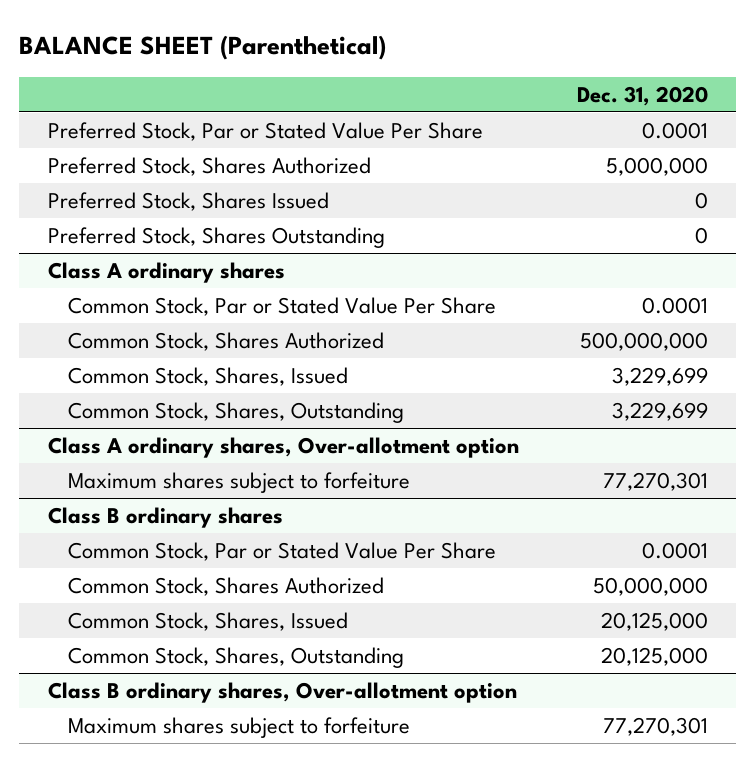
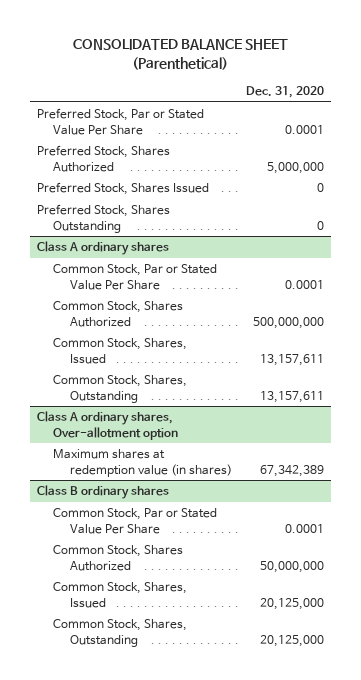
- BALANCE SHEET (Parenthetical)
+ CONSOLIDATED BALANCE SHEET (Parenthetical)
@ Class A ordinary shares
- Common Stock, Shares, Issued | 3,229,699
- Common Stock, Shares, Outstanding | 3,229,699
+ Common Stock, Shares, Issued | 13,157,611
+ Common Stock, Shares, Outstanding | 13,157,611
@ Class A ordinary shares, Over-allotment option
- Maximum shares subject to forfeiture | 77,270,301
+ Maximum shares at redemption value (in shares) | 67,342,389
- Class B ordinary shares, Over-allotment option
- Maximum shares subject to forfeiture | 77,270,301

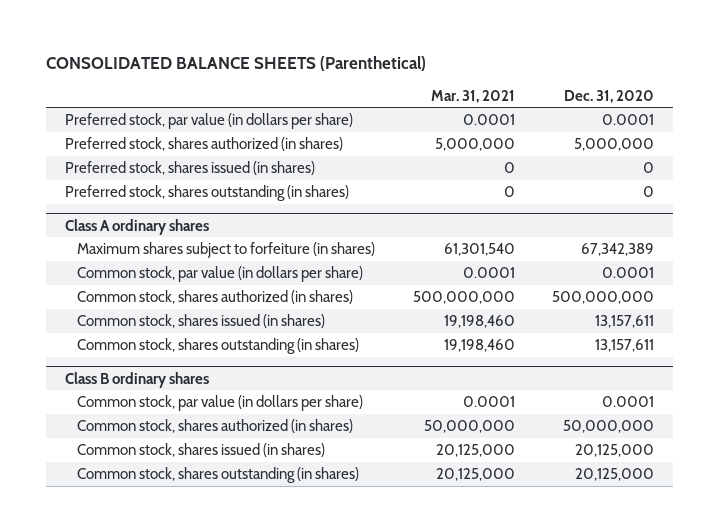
- CONSOLIDATED BALANCE SHEET (Parenthetical)
+ CONSOLIDATED BALANCE SHEETS (Parenthetical)
- | Dec. 31, 2020
+ | Mar. 31, 2021 | Dec. 31, 2020
- Preferred Stock, Par or Stated Value Per Share | 0.0001
- Preferred Stock, Shares Authorized | 5,000,000
- Preferred Stock, Shares Issued | 0
- Preferred Stock, Shares Outstanding | 0
+ Preferred stock, par value (in dollars per share) | 0.0001 | 0.0001
+ Preferred stock, shares authorized (in shares) | 5,000,000 | 5,000,000
+ Preferred stock, shares issued (in shares) | 0 | 0
+ Preferred stock, shares outstanding (in shares) | 0 | 0
@ Class A ordinary shares
- Common Stock, Par or Stated Value Per Share | 0.0001
- Common Stock, Shares Authorized | 500,000,000
- Common Stock, Shares, Issued | 13,157,611
- Common Stock, Shares, Outstanding | 13,157,611
- Class A ordinary shares, Over-allotment option
- Maximum shares at redemption value (in shares) | 67,342,389
@ Class A ordinary shares
+ Maximum shares subject to forfeiture (in shares) | 61,301,540 | 67,342,389
+ Common stock, par value (in dollars per share) | 0.0001 | 0.0001
+ Common stock, shares authorized (in shares) | 500,000,000 | 500,000,000
+ Common stock, shares issued (in shares) | 19,198,460 | 13,157,611
+ Common stock, shares outstanding (in shares) | 19,198,460 | 13,157,611
@ Class B ordinary shares
- Common Stock, Par or Stated Value Per Share | 0.0001
- Common Stock, Shares Authorized | 50,000,000
- Common Stock, Shares, Issued | 20,125,000
- Common Stock, Shares, Outstanding | 20,125,000
+ Common stock, par value (in dollars per share) | 0.0001 | 0.0001
+ Common stock, shares authorized (in shares) | 50,000,000 | 50,000,000
+ Common stock, shares issued (in shares) | 20,125,000 | 20,125,000
+ Common stock, shares outstanding (in shares) | 20,125,000 | 20,125,000

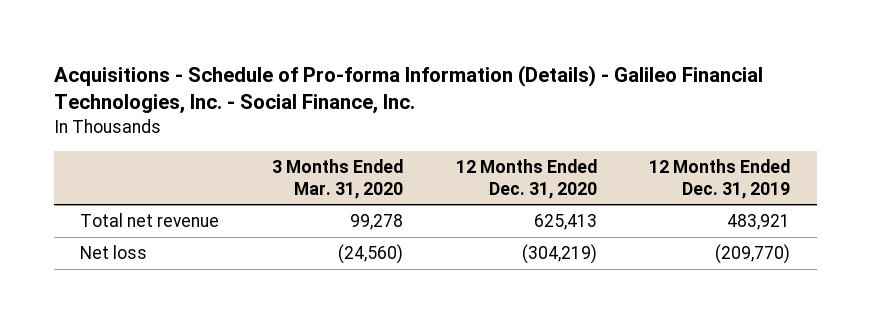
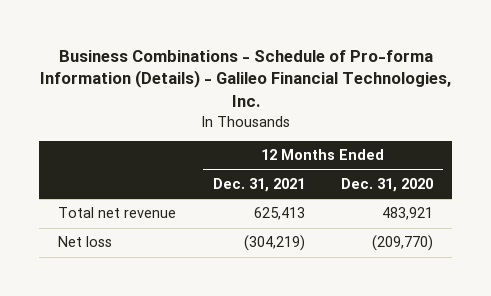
- Acquisitions - Schedule of Pro-forma Information (Details) - Galileo Financial Technologies, Inc. - Social Finance, Inc.
+ Business Combinations - Schedule of Pro-forma Information (Details) - Galileo Financial Technologies, Inc.
- | 3 Months Ended Mar. 31, 2020 | 12 Months Ended Dec. 31, 2020 | 12 Months Ended Dec. 31, 2019
+ | 12 Months Ended Dec. 31, 2021 | 12 Months Ended Dec. 31, 2020
- Total net revenue | 99,278 | 625,413 | 483,921
- Net loss | (24,560) | (304,219) | (209,770)
+ Total net revenue | 625,413 | 483,921
+ Net loss | (304,219) | (209,770)

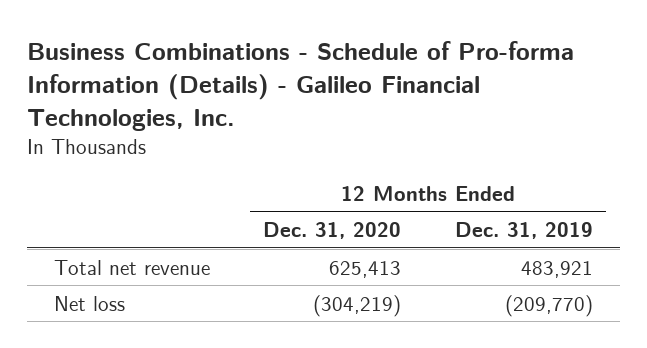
- | 12 Months Ended Dec. 31, 2021 | 12 Months Ended Dec. 31, 2020
+ | 12 Months Ended Dec. 31, 2020 | 12 Months Ended Dec. 31, 2019
- Total net revenue | 625,413 | 483,921
- Net loss | (304,219) | (209,770)
+ Total net revenue | 625,413 | 483,921
+ Net loss | (304,219) | (209,770)

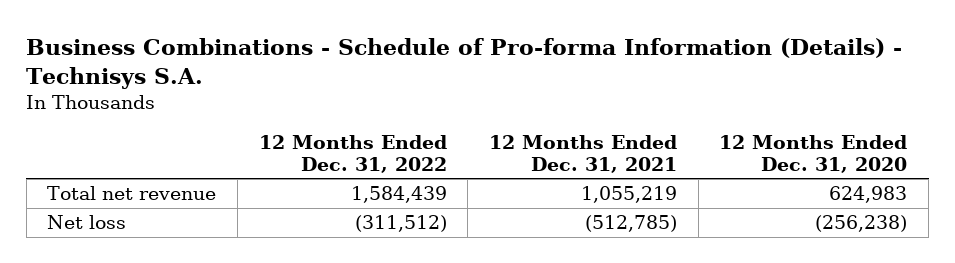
- Business Combinations - Schedule of Pro-forma Information (Details) - Galileo Financial Technologies, Inc.
+ Business Combinations - Schedule of Pro-forma Information (Details) - Technisys S.A.
- | 12 Months Ended Dec. 31, 2020 | 12 Months Ended Dec. 31, 2019
+ | 12 Months Ended Dec. 31, 2022 | 12 Months Ended Dec. 31, 2021 | 12 Months Ended Dec. 31, 2020
- Total net revenue | 625,413 | 483,921
- Net loss | (304,219) | (209,770)
+ Total net revenue | 1,584,439 | 1,055,219 | 624,983
+ Net loss | (311,512) | (512,785) | (256,238)

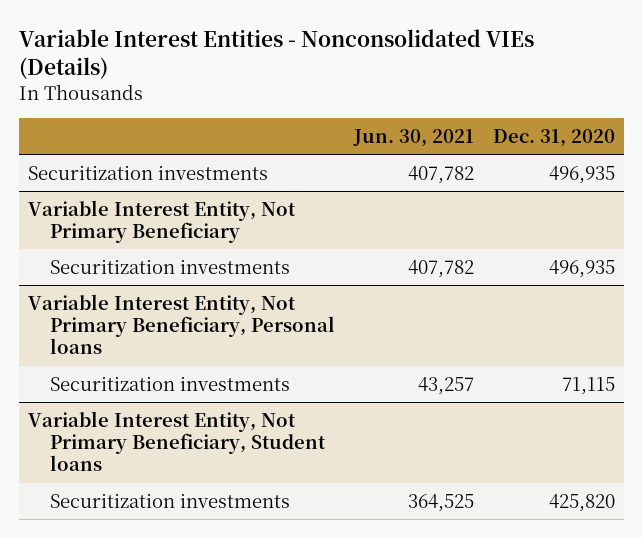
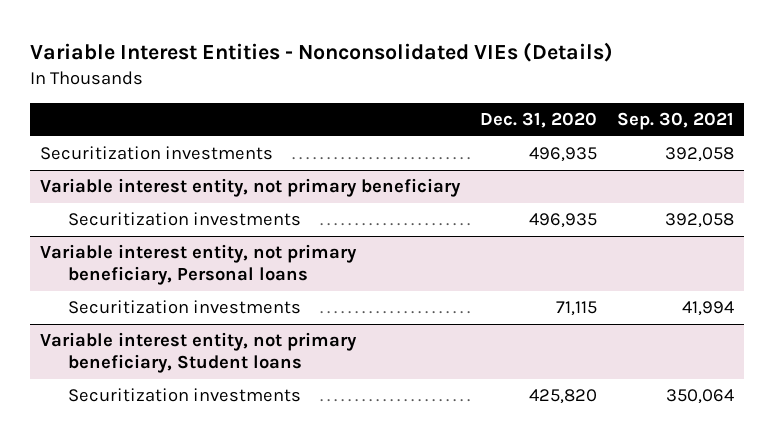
- | Jun. 30, 2021 | Dec. 31, 2020
+ | Dec. 31, 2020 | Sep. 30, 2021
- Variable Interest Entity, Not Primary Beneficiary
+ Variable interest entity, not primary beneficiary
- Variable Interest Entity, Not Primary Beneficiary, Personal loans
+ Variable interest entity, not primary beneficiary, Personal loans
- Variable Interest Entity, Not Primary Beneficiary, Student loans
+ Variable interest entity, not primary beneficiary, Student loans

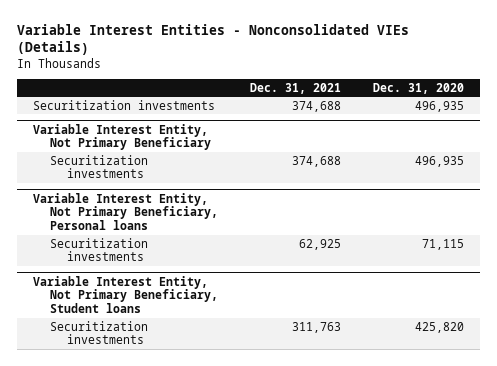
- | Dec. 31, 2020 | Sep. 30, 2021
+ | Dec. 31, 2021 | Dec. 31, 2020
- Variable interest entity, not primary beneficiary
+ Variable Interest Entity, Not Primary Beneficiary
- Variable interest entity, not primary beneficiary, Personal loans
+ Variable Interest Entity, Not Primary Beneficiary, Personal loans
- Variable interest entity, not primary beneficiary, Student loans
+ Variable Interest Entity, Not Primary Beneficiary, Student loans

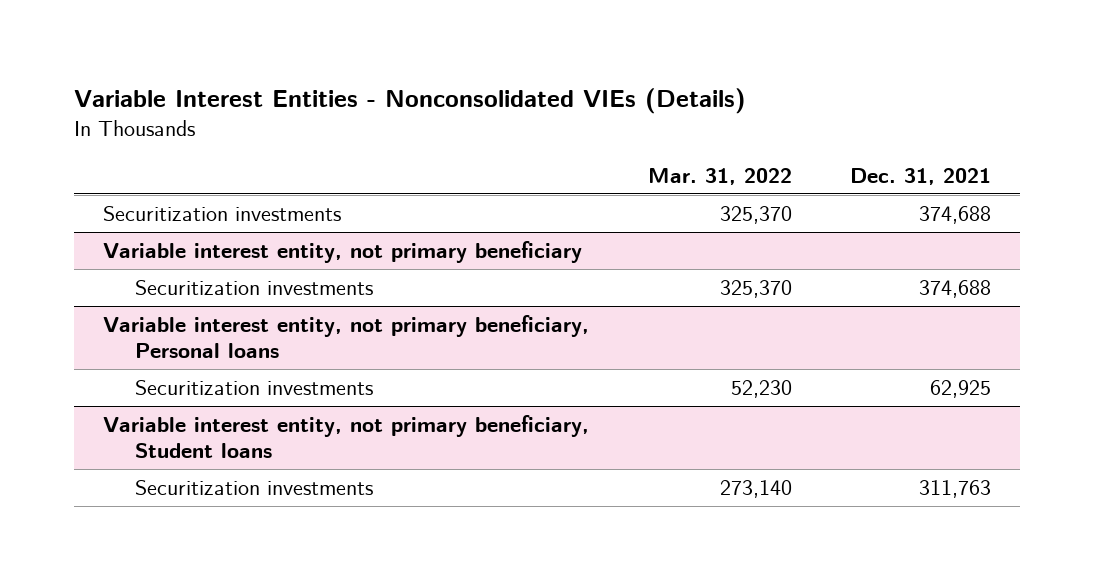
- | Dec. 31, 2021 | Dec. 31, 2020
+ | Mar. 31, 2022 | Dec. 31, 2021
- Variable Interest Entity, Not Primary Beneficiary
+ Variable interest entity, not primary beneficiary
- Variable Interest Entity, Not Primary Beneficiary, Personal loans
+ Variable interest entity, not primary beneficiary, Personal loans
- Variable Interest Entity, Not Primary Beneficiary, Student loans
+ Variable interest entity, not primary beneficiary, Student loans

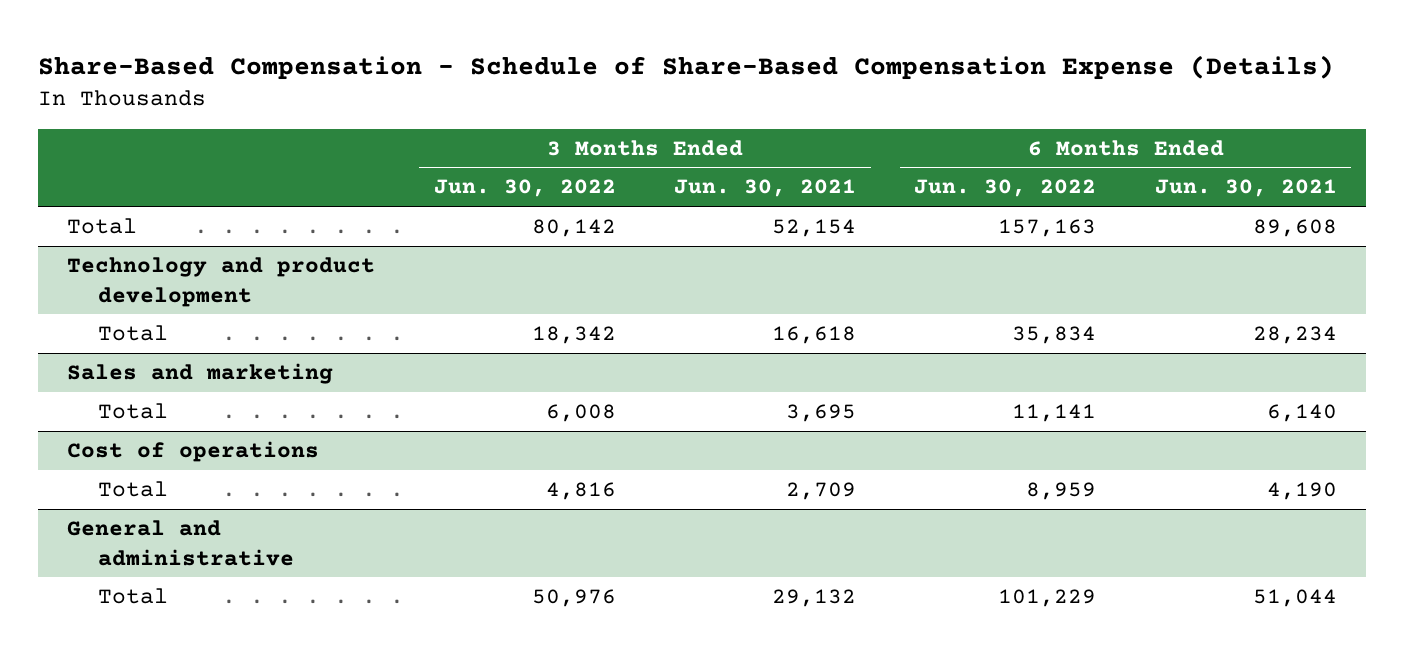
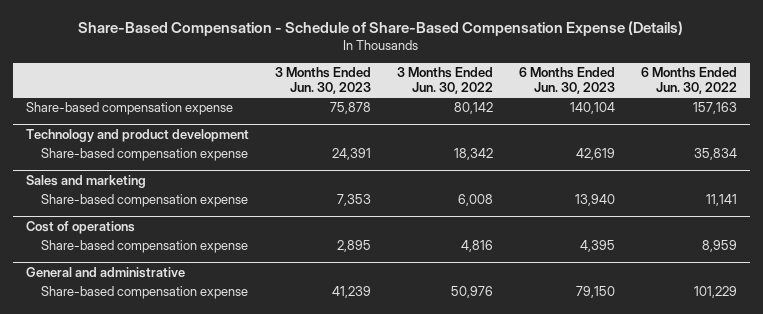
- | 3 Months Ended Jun. 30, 2022 | 3 Months Ended Jun. 30, 2021 | 6 Months Ended Jun. 30, 2022 | 6 Months Ended Jun. 30, 2021
+ | 3 Months Ended Jun. 30, 2023 | 3 Months Ended Jun. 30, 2022 | 6 Months Ended Jun. 30, 2023 | 6 Months Ended Jun. 30, 2022
- Total | 80,142 | 52,154 | 157,163 | 89,608
+ Share-based compensation expense | 75,878 | 80,142 | 140,104 | 157,163
@ Technology and product development
- Total | 18,342 | 16,618 | 35,834 | 28,234
+ Share-based compensation expense | 24,391 | 18,342 | 42,619 | 35,834
@ Sales and marketing
- Total | 6,008 | 3,695 | 11,141 | 6,140
+ Share-based compensation expense | 7,353 | 6,008 | 13,940 | 11,141
@ Cost of operations
- Total | 4,816 | 2,709 | 8,959 | 4,190
+ Share-based compensation expense | 2,895 | 4,816 | 4,395 | 8,959
@ General and administrative
- Total | 50,976 | 29,132 | 101,229 | 51,044
+ Share-based compensation expense | 41,239 | 50,976 | 79,150 | 101,229

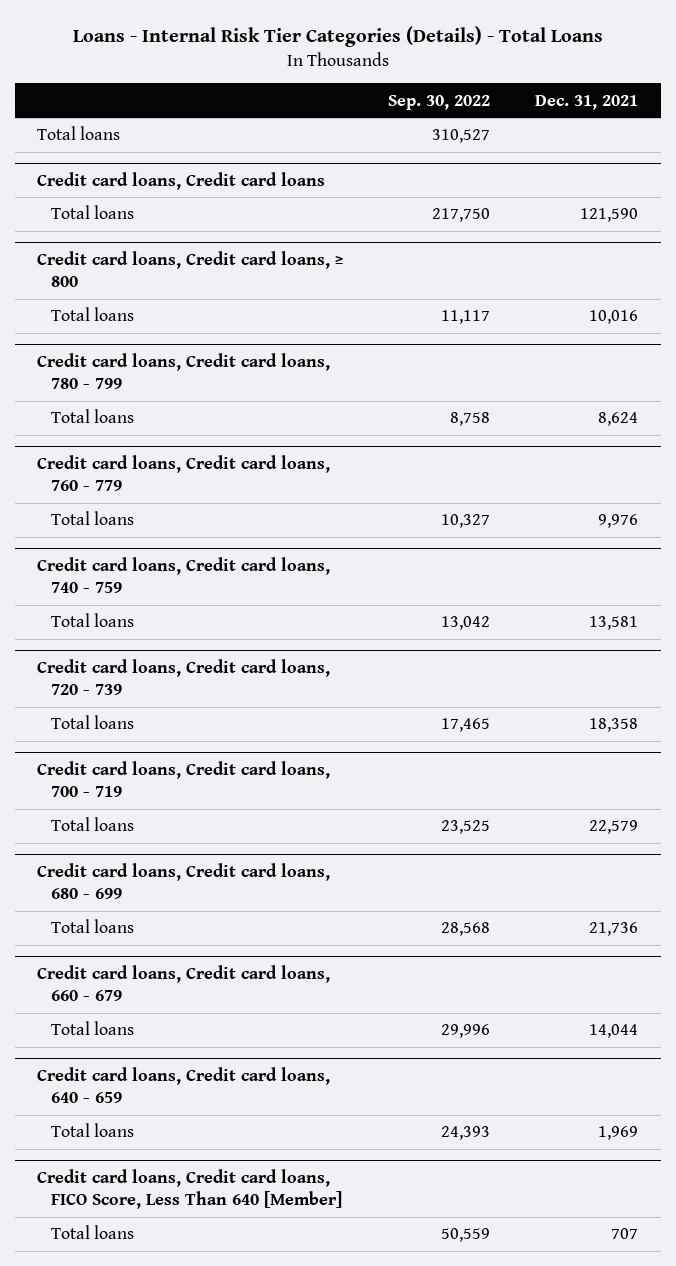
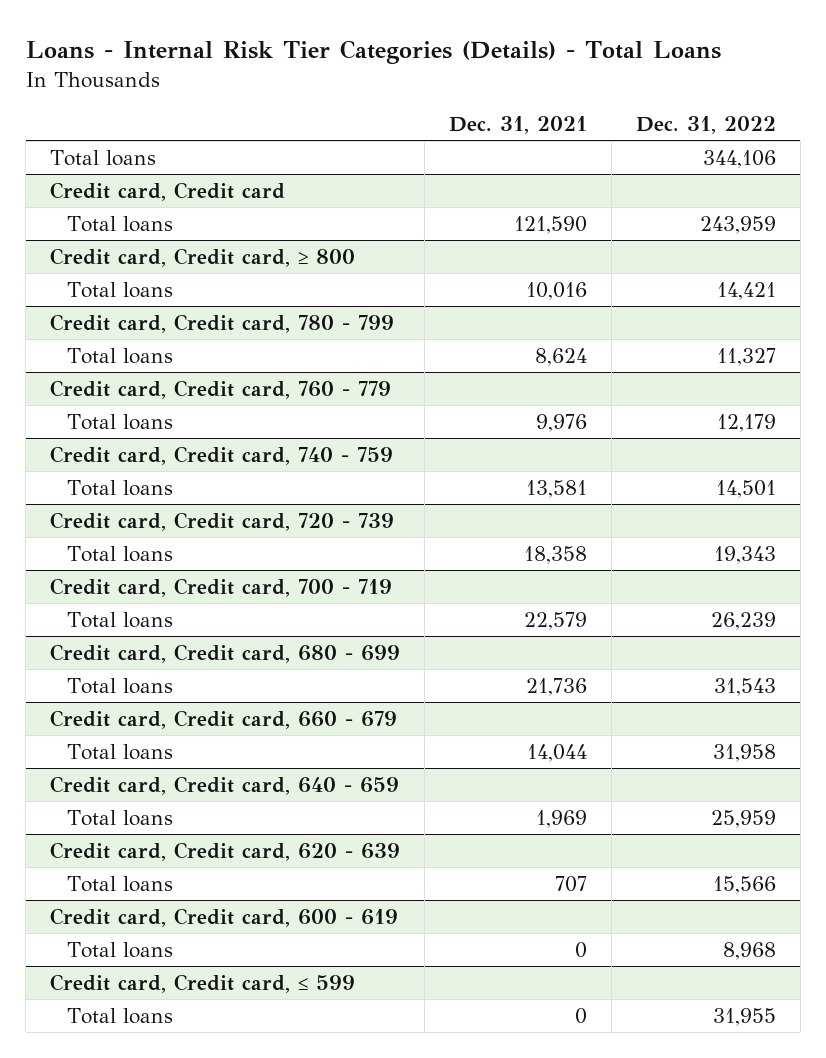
- | Sep. 30, 2022 | Dec. 31, 2021
+ | Dec. 31, 2021 | Dec. 31, 2022
- Credit card loans, Credit card loans
+ Credit card, Credit card
- Credit card loans, Credit card loans, ≥ 800
+ Credit card, Credit card, ≥ 800
- Credit card loans, Credit card loans, 780 - 799
+ Credit card, Credit card, 780 - 799
- Credit card loans, Credit card loans, 760 - 779
+ Credit card, Credit card, 760 - 779
- Credit card loans, Credit card loans, 740 - 759
+ Credit card, Credit card, 740 - 759
- Credit card loans, Credit card loans, 720 - 739
+ Credit card, Credit card, 720 - 739
- Credit card loans, Credit card loans, 700 - 719
+ Credit card, Credit card, 700 - 719
- Credit card loans, Credit card loans, 680 - 699
+ Credit card, Credit card, 680 - 699
- Credit card loans, Credit card loans, 660 - 679
+ Credit card, Credit card, 660 - 679
- Credit card loans, Credit card loans, 640 - 659
+ Credit card, Credit card, 640 - 659
- Credit card loans, Credit card loans, FICO Score, Less Than 640 [Member]
+ Credit card, Credit card, 620 - 639
+ Credit card, Credit card, 600 - 619
+ Total loans | 0 | 8,968
+ Credit card, Credit card, ≤ 599
+ Total loans | 0 | 31,955

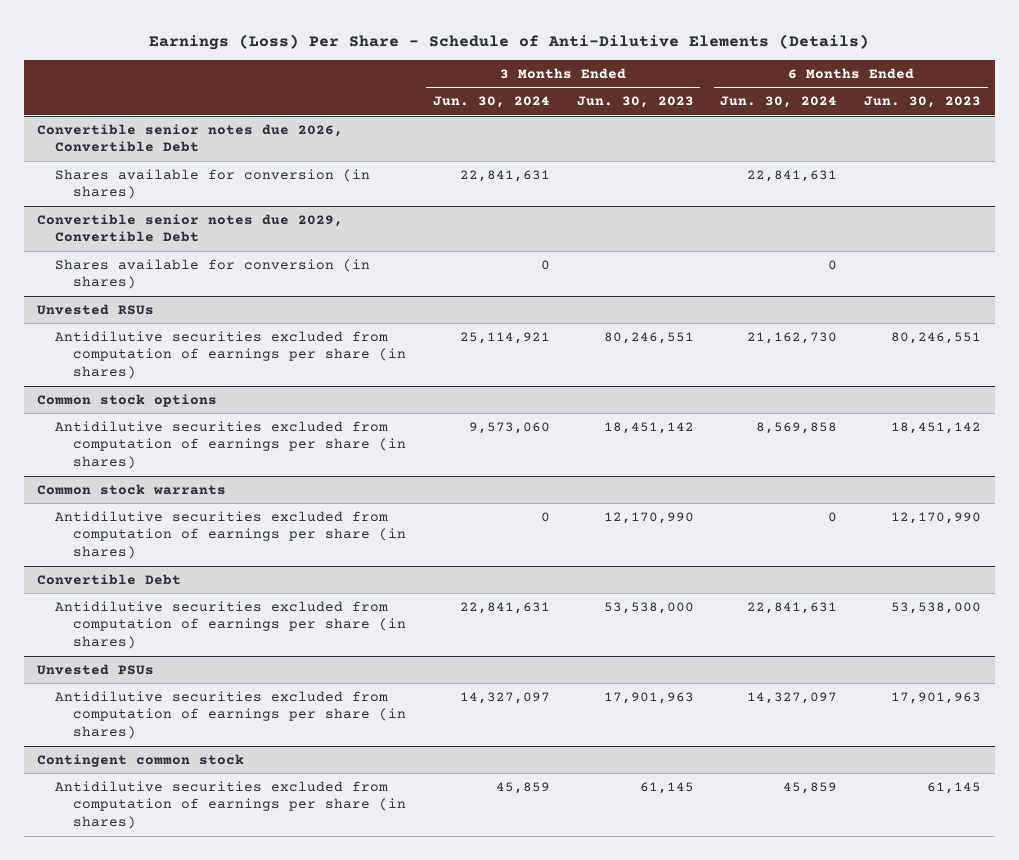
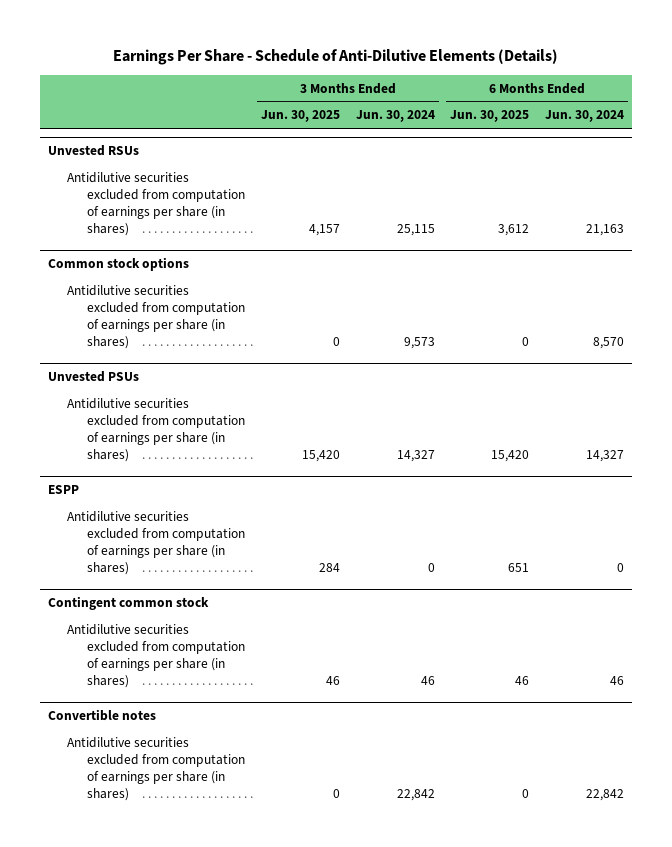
- Earnings (Loss) Per Share - Schedule of Anti-Dilutive Elements (Details)
+ Earnings Per Share - Schedule of Anti-Dilutive Elements (Details)
- | 3 Months Ended Jun. 30, 2024 | 3 Months Ended Jun. 30, 2023 | 6 Months Ended Jun. 30, 2024 | 6 Months Ended Jun. 30, 2023
+ | 3 Months Ended Jun. 30, 2025 | 3 Months Ended Jun. 30, 2024 | 6 Months Ended Jun. 30, 2025 | 6 Months Ended Jun. 30, 2024
- Convertible senior notes due 2026, Convertible Debt
- Shares available for conversion (in shares) | 22,841,631 | | 22,841,631 |
- Convertible senior notes due 2029, Convertible Debt
- Shares available for conversion (in shares) | 0 | | 0 |
@ Unvested RSUs
- Antidilutive securities excluded from computation of earnings per share (in shares) | 25,114,921 | 80,246,551 | 21,162,730 | 80,246,551
+ Antidilutive securities excluded from computation of earnings per share (in shares) | 4,157 | 25,115 | 3,612 | 21,163
@ Common stock options
- Antidilutive securities excluded from computation of earnings per share (in shares) | 9,573,060 | 18,451,142 | 8,569,858 | 18,451,142
- Common stock warrants
- Antidilutive securities excluded from computation of earnings per share (in shares) | 0 | 12,170,990 | 0 | 12,170,990
- Convertible Debt
- Antidilutive securities excluded from computation of earnings per share (in shares) | 22,841,631 | 53,538,000 | 22,841,631 | 53,538,000
@ Common stock options
+ Antidilutive securities excluded from computation of earnings per share (in shares) | 0 | 9,573 | 0 | 8,570
@ Unvested PSUs
- Antidilutive securities excluded from computation of earnings per share (in shares) | 14,327,097 | 17,901,963 | 14,327,097 | 17,901,963
+ Antidilutive securities excluded from computation of earnings per share (in shares) | 15,420 | 14,327 | 15,420 | 14,327
+ ESPP
+ Antidilutive securities excluded from computation of earnings per share (in shares) | 284 | 0 | 651 | 0
@ Contingent common stock
- Antidilutive securities excluded from computation of earnings per share (in shares) | 45,859 | 61,145 | 45,859 | 61,145
+ Antidilutive securities excluded from computation of earnings per share (in shares) | 46 | 46 | 46 | 46
+ Convertible notes
+ Antidilutive securities excluded from computation of earnings per share (in shares) | 0 | 22,842 | 0 | 22,842

